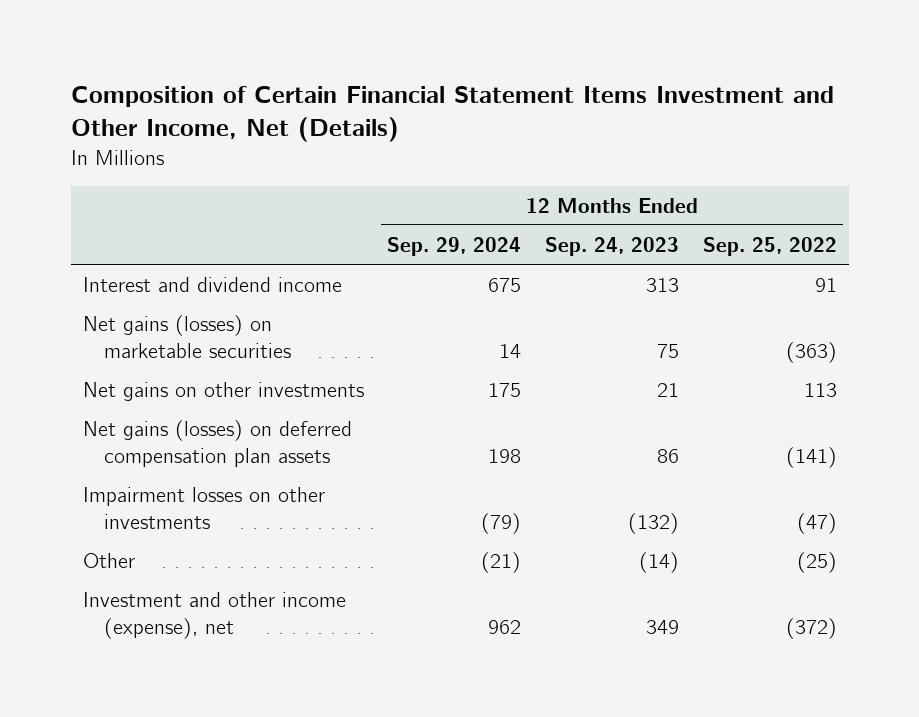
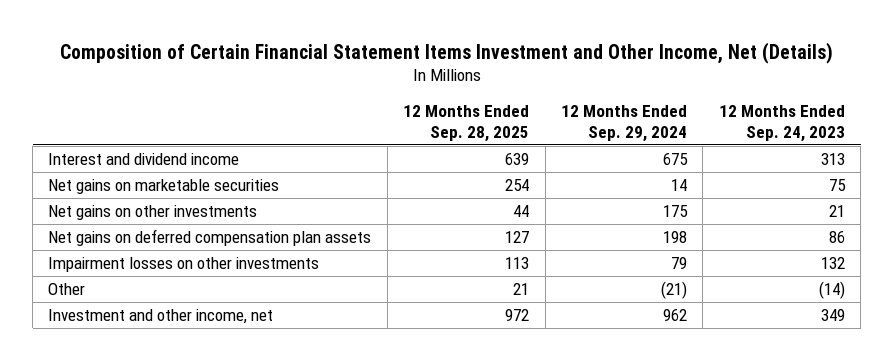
- | 12 Months Ended Sep. 29, 2024 | 12 Months Ended Sep. 24, 2023 | 12 Months Ended Sep. 25, 2022
+ | 12 Months Ended Sep. 28, 2025 | 12 Months Ended Sep. 29, 2024 | 12 Months Ended Sep. 24, 2023
- Net gains (losses) on marketable securities | 14 | 75 | (363)
+ Net gains on marketable securities | 254 | 14 | 75
- Net gains (losses) on deferred compensation plan assets | 198 | 86 | (141)
- Impairment losses on other investments | (79) | (132) | (47)
+ Net gains on deferred compensation plan assets | 127 | 198 | 86
+ Impairment losses on other investments | 113 | 79 | 132
- Investment and other income (expense), net | 962 | 349 | (372)
+ Investment and other income, net | 972 | 962 | 349

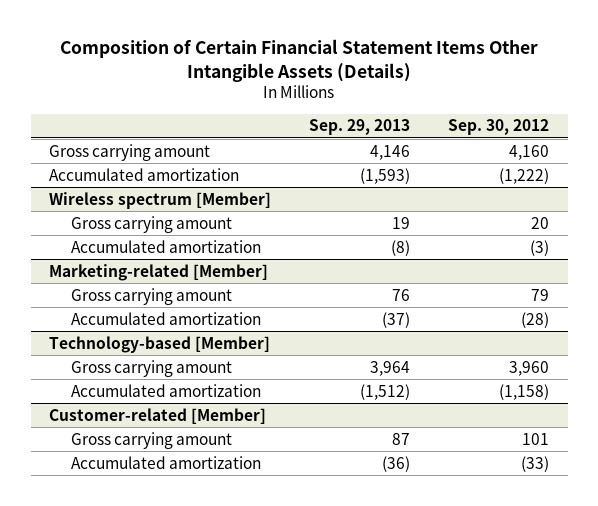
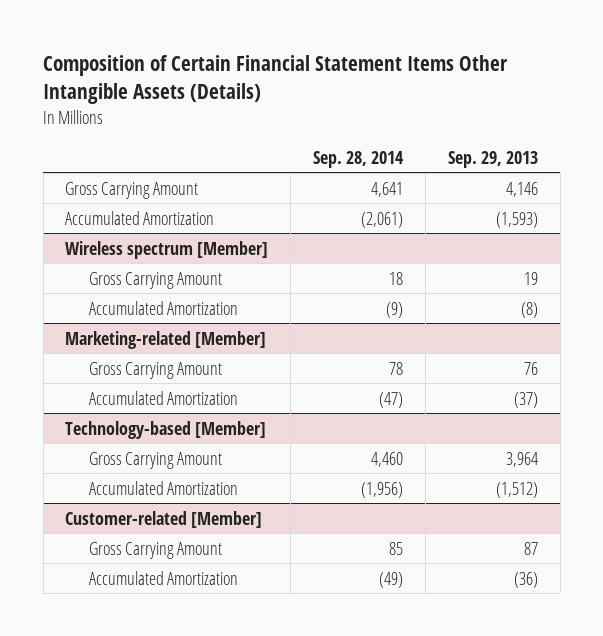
- | Sep. 29, 2013 | Sep. 30, 2012
+ | Sep. 28, 2014 | Sep. 29, 2013
- Gross carrying amount | 4,146 | 4,160
- Accumulated amortization | (1,593) | (1,222)
+ Gross Carrying Amount | 4,641 | 4,146
+ Accumulated Amortization | (2,061) | (1,593)
@ Wireless spectrum [Member]
- Gross carrying amount | 19 | 20
- Accumulated amortization | (8) | (3)
+ Gross Carrying Amount | 18 | 19
+ Accumulated Amortization | (9) | (8)
@ Marketing-related [Member]
- Gross carrying amount | 76 | 79
- Accumulated amortization | (37) | (28)
+ Gross Carrying Amount | 78 | 76
+ Accumulated Amortization | (47) | (37)
@ Technology-based [Member]
- Gross carrying amount | 3,964 | 3,960
- Accumulated amortization | (1,512) | (1,158)
+ Gross Carrying Amount | 4,460 | 3,964
+ Accumulated Amortization | (1,956) | (1,512)
@ Customer-related [Member]
- Gross carrying amount | 87 | 101
- Accumulated amortization | (36) | (33)
+ Gross Carrying Amount | 85 | 87
+ Accumulated Amortization | (49) | (36)

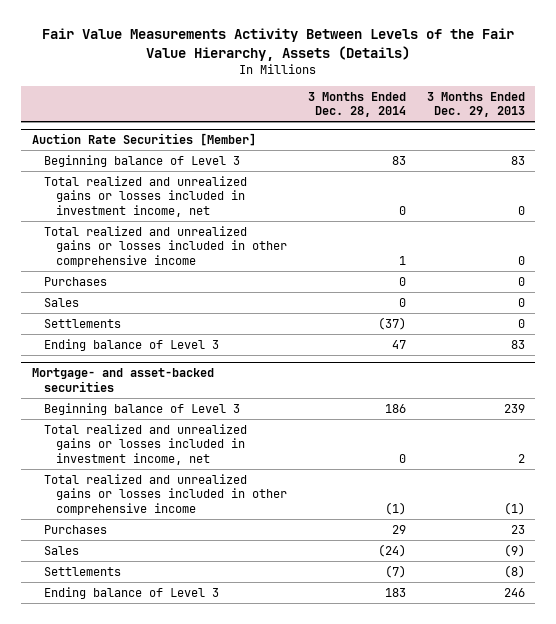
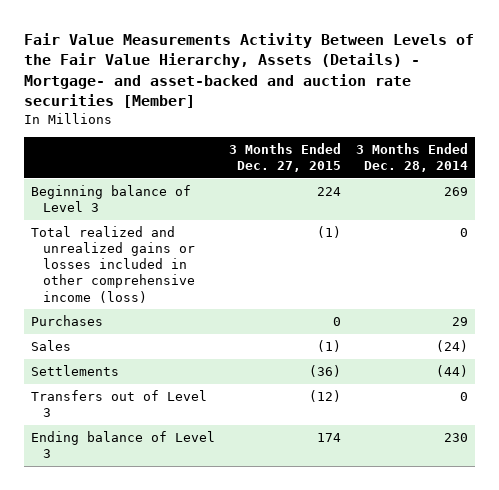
- Fair Value Measurements Activity Between Levels of the Fair Value Hierarchy, Assets (Details)
+ Fair Value Measurements Activity Between Levels of the Fair Value Hierarchy, Assets (Details) - Mortgage- and asset-backed and auction rate securities [Member]
- | 3 Months Ended Dec. 28, 2014 | 3 Months Ended Dec. 29, 2013
+ | 3 Months Ended Dec. 27, 2015 | 3 Months Ended Dec. 28, 2014
- Auction Rate Securities [Member]
- Beginning balance of Level 3 | 83 | 83
- Total realized and unrealized gains or losses included in investment income, net | 0 | 0
- Total realized and unrealized gains or losses included in other comprehensive income | 1 | 0
- Purchases | 0 | 0
- Sales | 0 | 0
- Settlements | (37) | 0
- Ending balance of Level 3 | 47 | 83
- Mortgage- and asset-backed securities
- Beginning balance of Level 3 | 186 | 239
- Total realized and unrealized gains or losses included in investment income, net | 0 | 2
- Total realized and unrealized gains or losses included in other comprehensive income | (1) | (1)
+ Beginning balance of Level 3 | 224 | 269
+ Total realized and unrealized gains or losses included in other comprehensive income (loss) | (1) | 0
- Settlements | (7) | (8)
- Ending balance of Level 3 | 183 | 246
+ Settlements | (36) | (44)
+ Transfers out of Level 3 | (12) | 0
+ Ending balance of Level 3 | 174 | 230

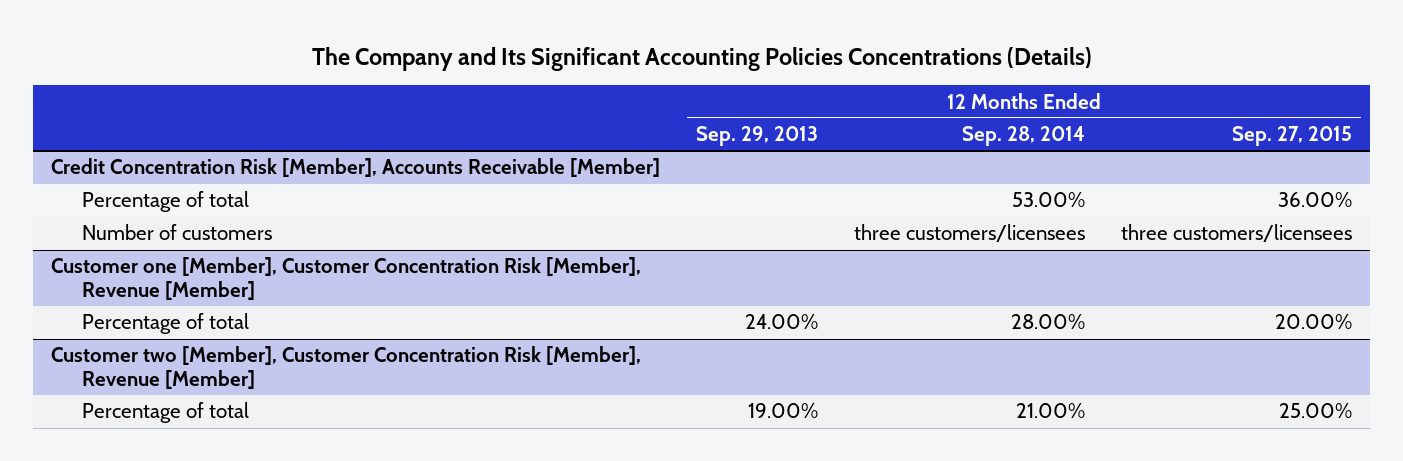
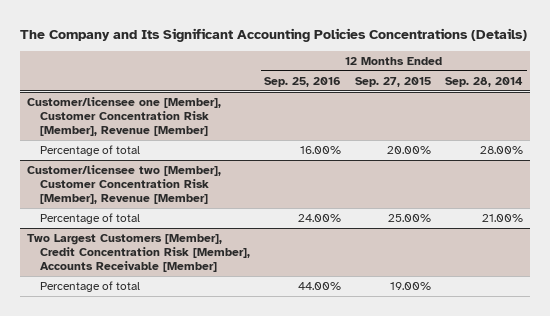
- | 12 Months Ended Sep. 29, 2013 | 12 Months Ended Sep. 28, 2014 | 12 Months Ended Sep. 27, 2015
+ | 12 Months Ended Sep. 25, 2016 | 12 Months Ended Sep. 27, 2015 | 12 Months Ended Sep. 28, 2014
- Credit Concentration Risk [Member], Accounts Receivable [Member]
- Percentage of total | | 53.00% | 36.00%
- Number of customers | | three customers/licensees | three customers/licensees
- Customer one [Member], Customer Concentration Risk [Member], Revenue [Member]
+ Customer/licensee one [Member], Customer Concentration Risk [Member], Revenue [Member]
- Customer two [Member], Customer Concentration Risk [Member], Revenue [Member]
+ Customer/licensee two [Member], Customer Concentration Risk [Member], Revenue [Member]
+ Two Largest Customers [Member], Credit Concentration Risk [Member], Accounts Receivable [Member]
+ Percentage of total | 44.00% | 19.00% |

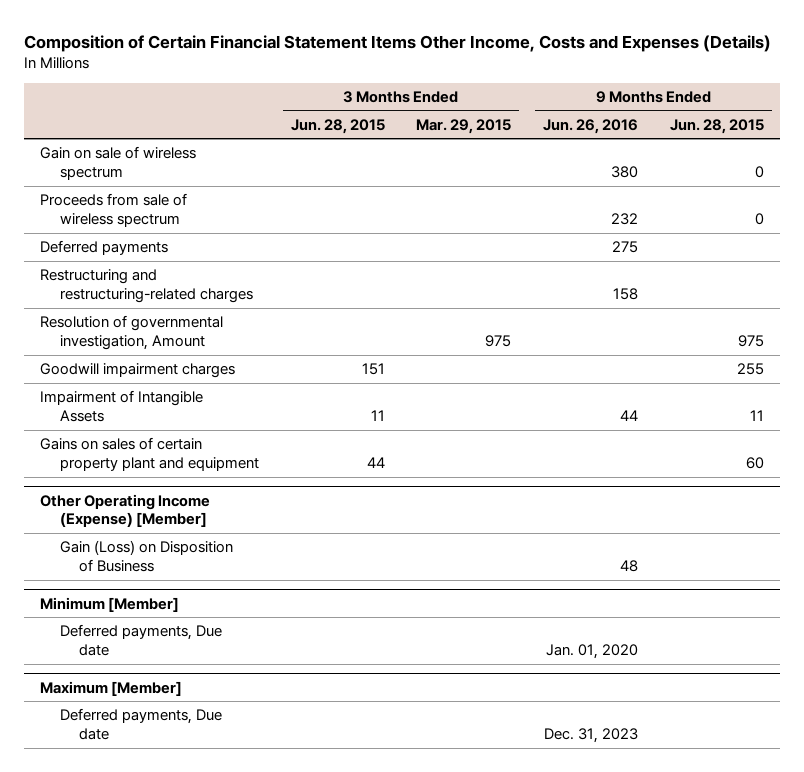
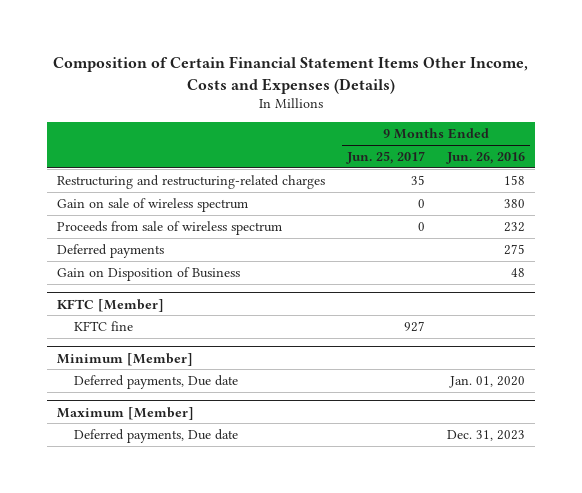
- | 3 Months Ended Jun. 28, 2015 | 3 Months Ended Mar. 29, 2015 | 9 Months Ended Jun. 26, 2016 | 9 Months Ended Jun. 28, 2015
+ | 9 Months Ended Jun. 25, 2017 | 9 Months Ended Jun. 26, 2016
moved up: Restructuring and restructuring-related charges | 35 | 158
- Resolution of governmental investigation, Amount | | 975 | | 975
- Goodwill impairment charges | 151 | | | 255
- Impairment of Intangible Assets | 11 | | 44 | 11
- Gains on sales of certain property plant and equipment | 44 | | | 60
- Other Operating Income (Expense) [Member]
- Gain (Loss) on Disposition of Business | | | 48 |
+ Gain on Disposition of Business | | 48
+ KFTC [Member]
+ KFTC fine | 927 |

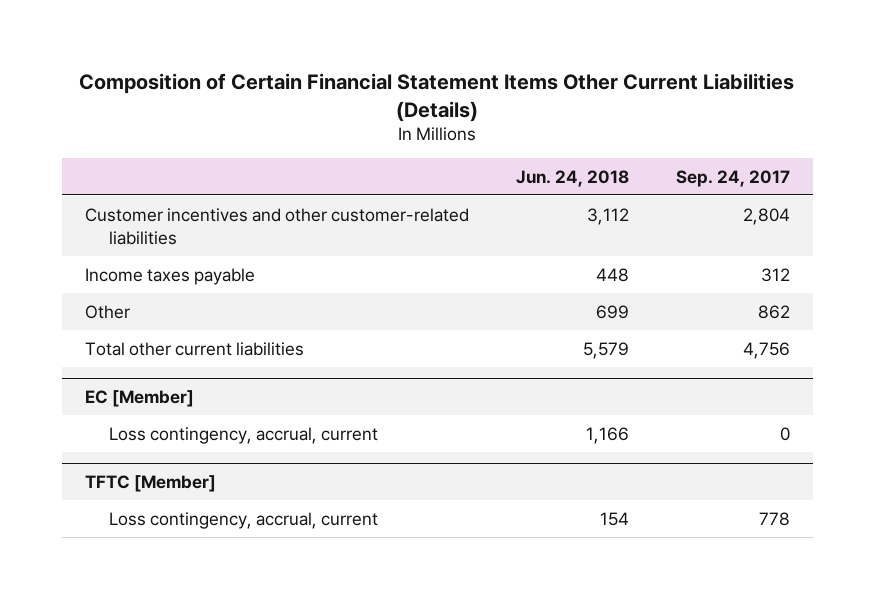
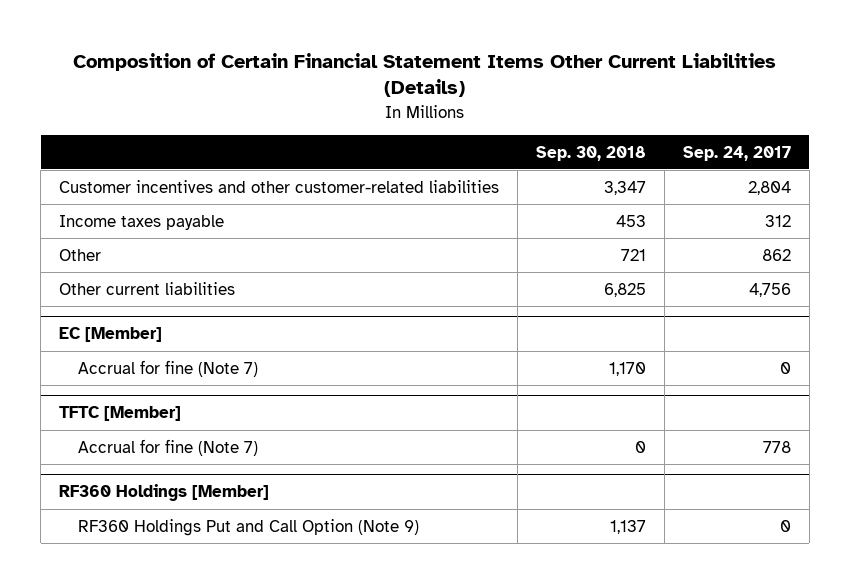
- | Jun. 24, 2018 | Sep. 24, 2017
+ | Sep. 30, 2018 | Sep. 24, 2017
- Total other current liabilities | 5,579 | 4,756
+ Other current liabilities | 6,825 | 4,756
@ EC [Member]
- Loss contingency, accrual, current | 1,166 | 0
+ Accrual for fine (Note 7) | 1,170 | 0
@ TFTC [Member]
- Loss contingency, accrual, current | 154 | 778
+ Accrual for fine (Note 7) | 0 | 778
+ RF360 Holdings [Member]
+ RF360 Holdings Put and Call Option (Note 9) | 1,137 | 0

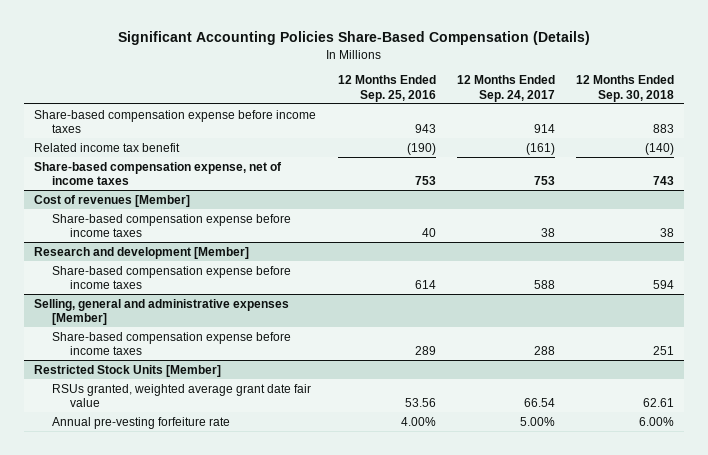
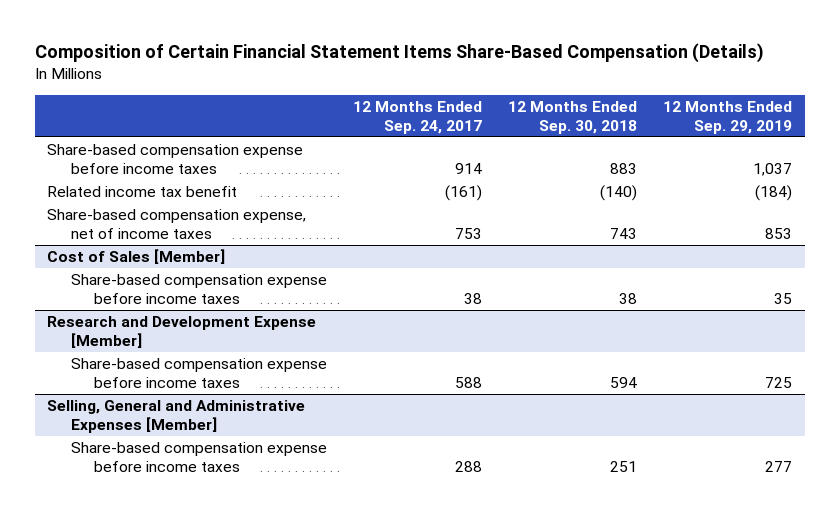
- Significant Accounting Policies Share-Based Compensation (Details)
+ Composition of Certain Financial Statement Items Share-Based Compensation (Details)
- | 12 Months Ended Sep. 25, 2016 | 12 Months Ended Sep. 24, 2017 | 12 Months Ended Sep. 30, 2018
+ | 12 Months Ended Sep. 24, 2017 | 12 Months Ended Sep. 30, 2018 | 12 Months Ended Sep. 29, 2019
- Cost of revenues [Member]
+ Cost of Sales [Member]
- Research and development [Member]
+ Research and Development Expense [Member]
- Selling, general and administrative expenses [Member]
+ Selling, General and Administrative Expenses [Member]
- Restricted Stock Units [Member]
- RSUs granted, weighted average grant date fair value | 53.56 | 66.54 | 62.61
- Annual pre-vesting forfeiture rate | 4.00% | 5.00% | 6.00%

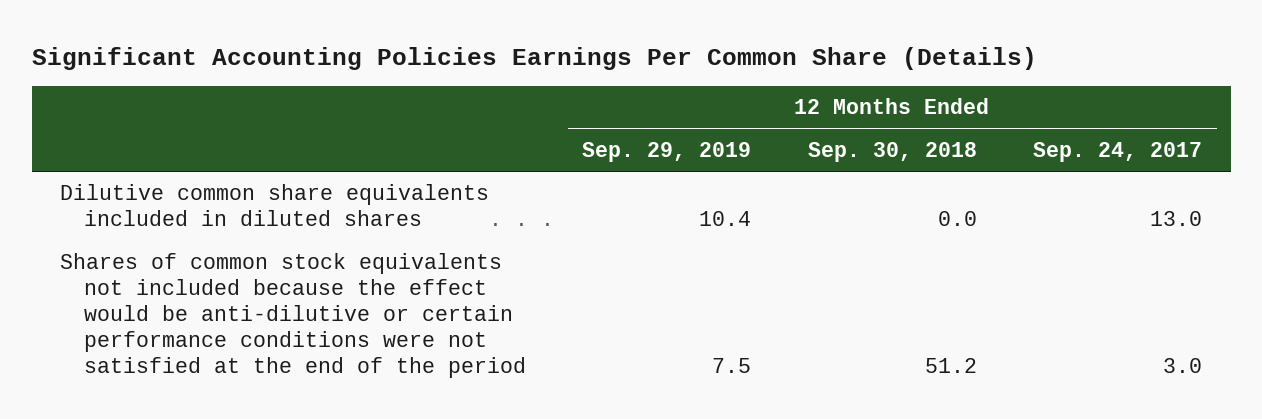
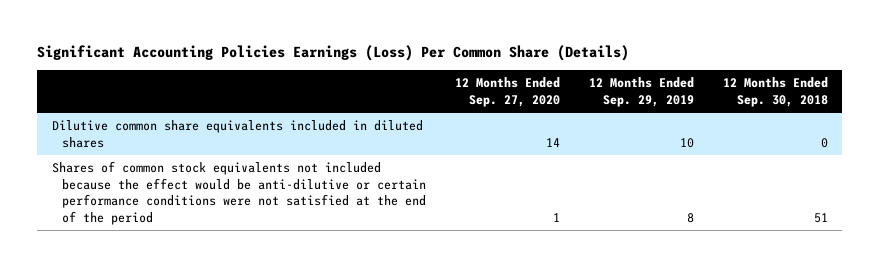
- Significant Accounting Policies Earnings Per Common Share (Details)
+ Significant Accounting Policies Earnings (Loss) Per Common Share (Details)
- | 12 Months Ended Sep. 29, 2019 | 12 Months Ended Sep. 30, 2018 | 12 Months Ended Sep. 24, 2017
+ | 12 Months Ended Sep. 27, 2020 | 12 Months Ended Sep. 29, 2019 | 12 Months Ended Sep. 30, 2018
- Dilutive common share equivalents included in diluted shares | 10.4 | 0.0 | 13.0
- Shares of common stock equivalents not included because the effect would be anti-dilutive or certain performance conditions were not satisfied at the end of the period | 7.5 | 51.2 | 3.0
+ Dilutive common share equivalents included in diluted shares | 14 | 10 | 0
+ Shares of common stock equivalents not included because the effect would be anti-dilutive or certain performance conditions were not satisfied at the end of the period | 1 | 8 | 51

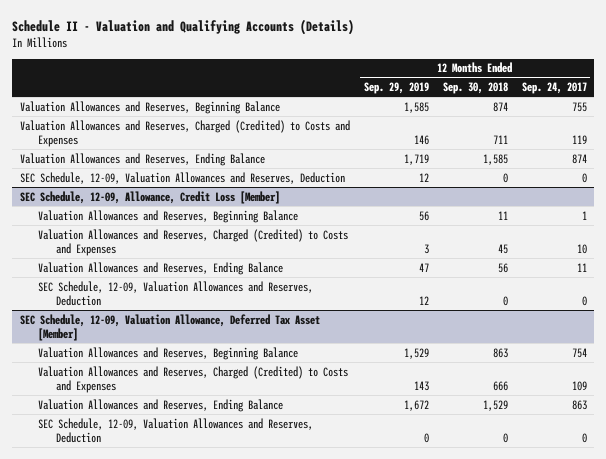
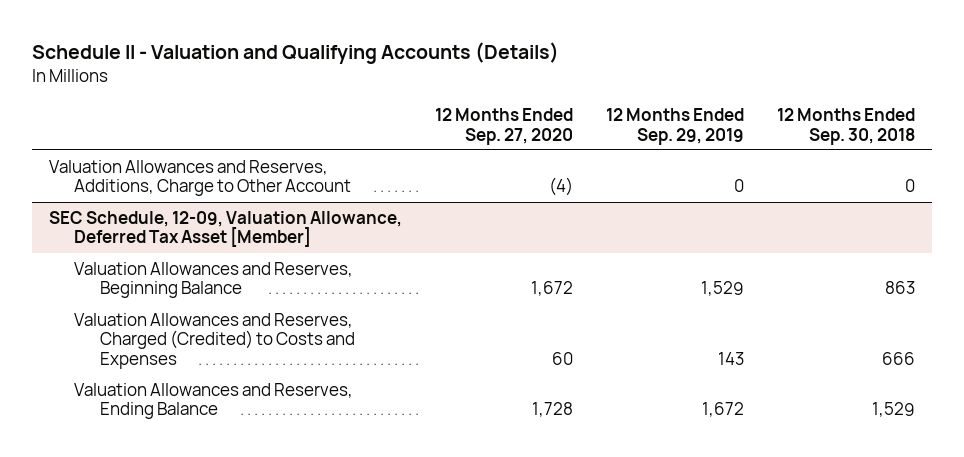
- | 12 Months Ended Sep. 29, 2019 | 12 Months Ended Sep. 30, 2018 | 12 Months Ended Sep. 24, 2017
+ | 12 Months Ended Sep. 27, 2020 | 12 Months Ended Sep. 29, 2019 | 12 Months Ended Sep. 30, 2018
- Valuation Allowances and Reserves, Beginning Balance | 1,585 | 874 | 755
- Valuation Allowances and Reserves, Charged (Credited) to Costs and Expenses | 146 | 711 | 119
- Valuation Allowances and Reserves, Ending Balance | 1,719 | 1,585 | 874
- SEC Schedule, 12-09, Valuation Allowances and Reserves, Deduction | 12 | 0 | 0
- SEC Schedule, 12-09, Allowance, Credit Loss [Member]
- Valuation Allowances and Reserves, Beginning Balance | 56 | 11 | 1
- Valuation Allowances and Reserves, Charged (Credited) to Costs and Expenses | 3 | 45 | 10
- Valuation Allowances and Reserves, Ending Balance | 47 | 56 | 11
- SEC Schedule, 12-09, Valuation Allowances and Reserves, Deduction | 12 | 0 | 0
+ Valuation Allowances and Reserves, Additions, Charge to Other Account | (4) | 0 | 0
@ SEC Schedule, 12-09, Valuation Allowance, Deferred Tax Asset [Member]
- SEC Schedule, 12-09, Valuation Allowances and Reserves, Deduction | 0 | 0 | 0

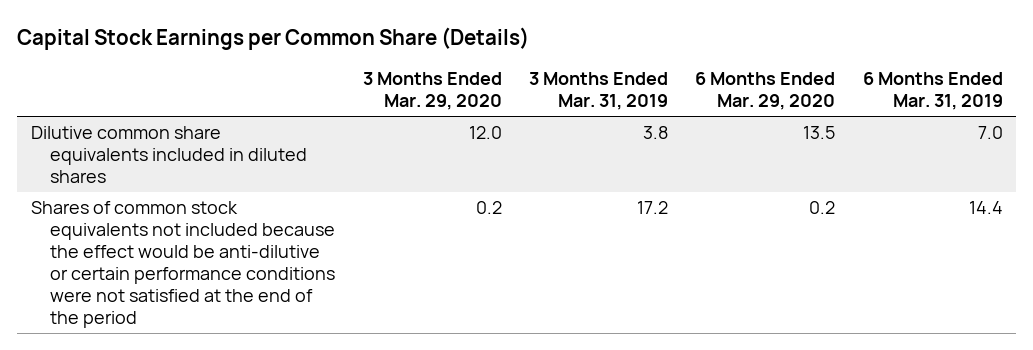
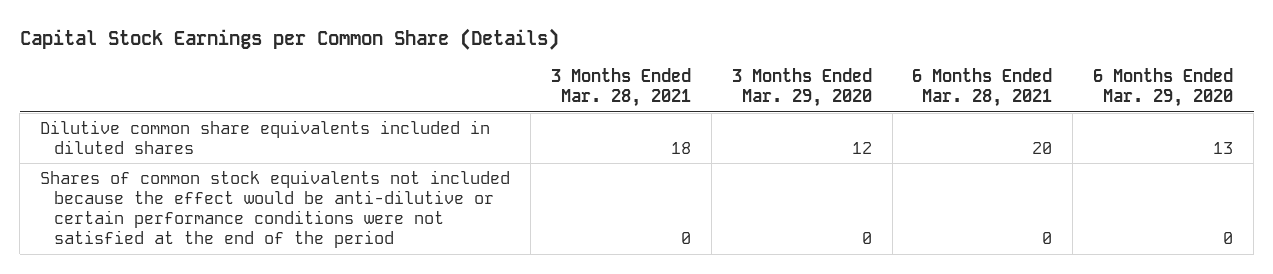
- | 3 Months Ended Mar. 29, 2020 | 3 Months Ended Mar. 31, 2019 | 6 Months Ended Mar. 29, 2020 | 6 Months Ended Mar. 31, 2019
+ | 3 Months Ended Mar. 28, 2021 | 3 Months Ended Mar. 29, 2020 | 6 Months Ended Mar. 28, 2021 | 6 Months Ended Mar. 29, 2020
- Dilutive common share equivalents included in diluted shares | 12.0 | 3.8 | 13.5 | 7.0
- Shares of common stock equivalents not included because the effect would be anti-dilutive or certain performance conditions were not satisfied at the end of the period | 0.2 | 17.2 | 0.2 | 14.4
+ Dilutive common share equivalents included in diluted shares | 18 | 12 | 20 | 13
+ Shares of common stock equivalents not included because the effect would be anti-dilutive or certain performance conditions were not satisfied at the end of the period | 0 | 0 | 0 | 0

